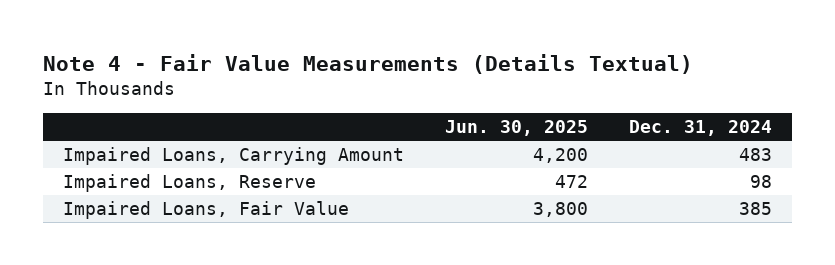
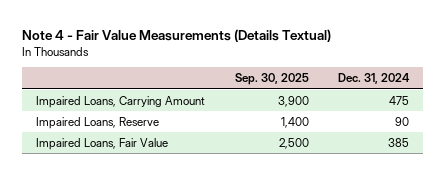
- | Jun. 30, 2025 | Dec. 31, 2024
+ | Sep. 30, 2025 | Dec. 31, 2024
- Impaired Loans, Carrying Amount | 4,200 | 483
- Impaired Loans, Reserve | 472 | 98
+ Impaired Loans, Carrying Amount | 3,900 | 475
+ Impaired Loans, Reserve | 1,400 | 90

